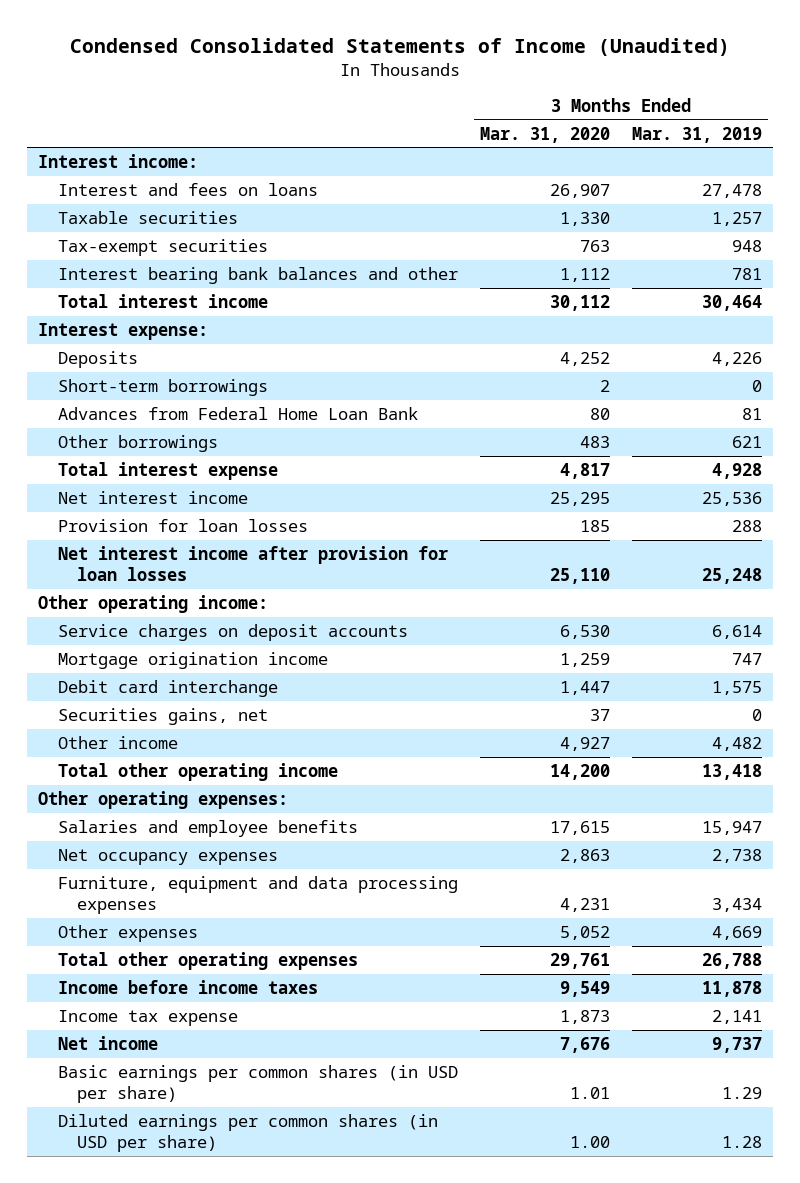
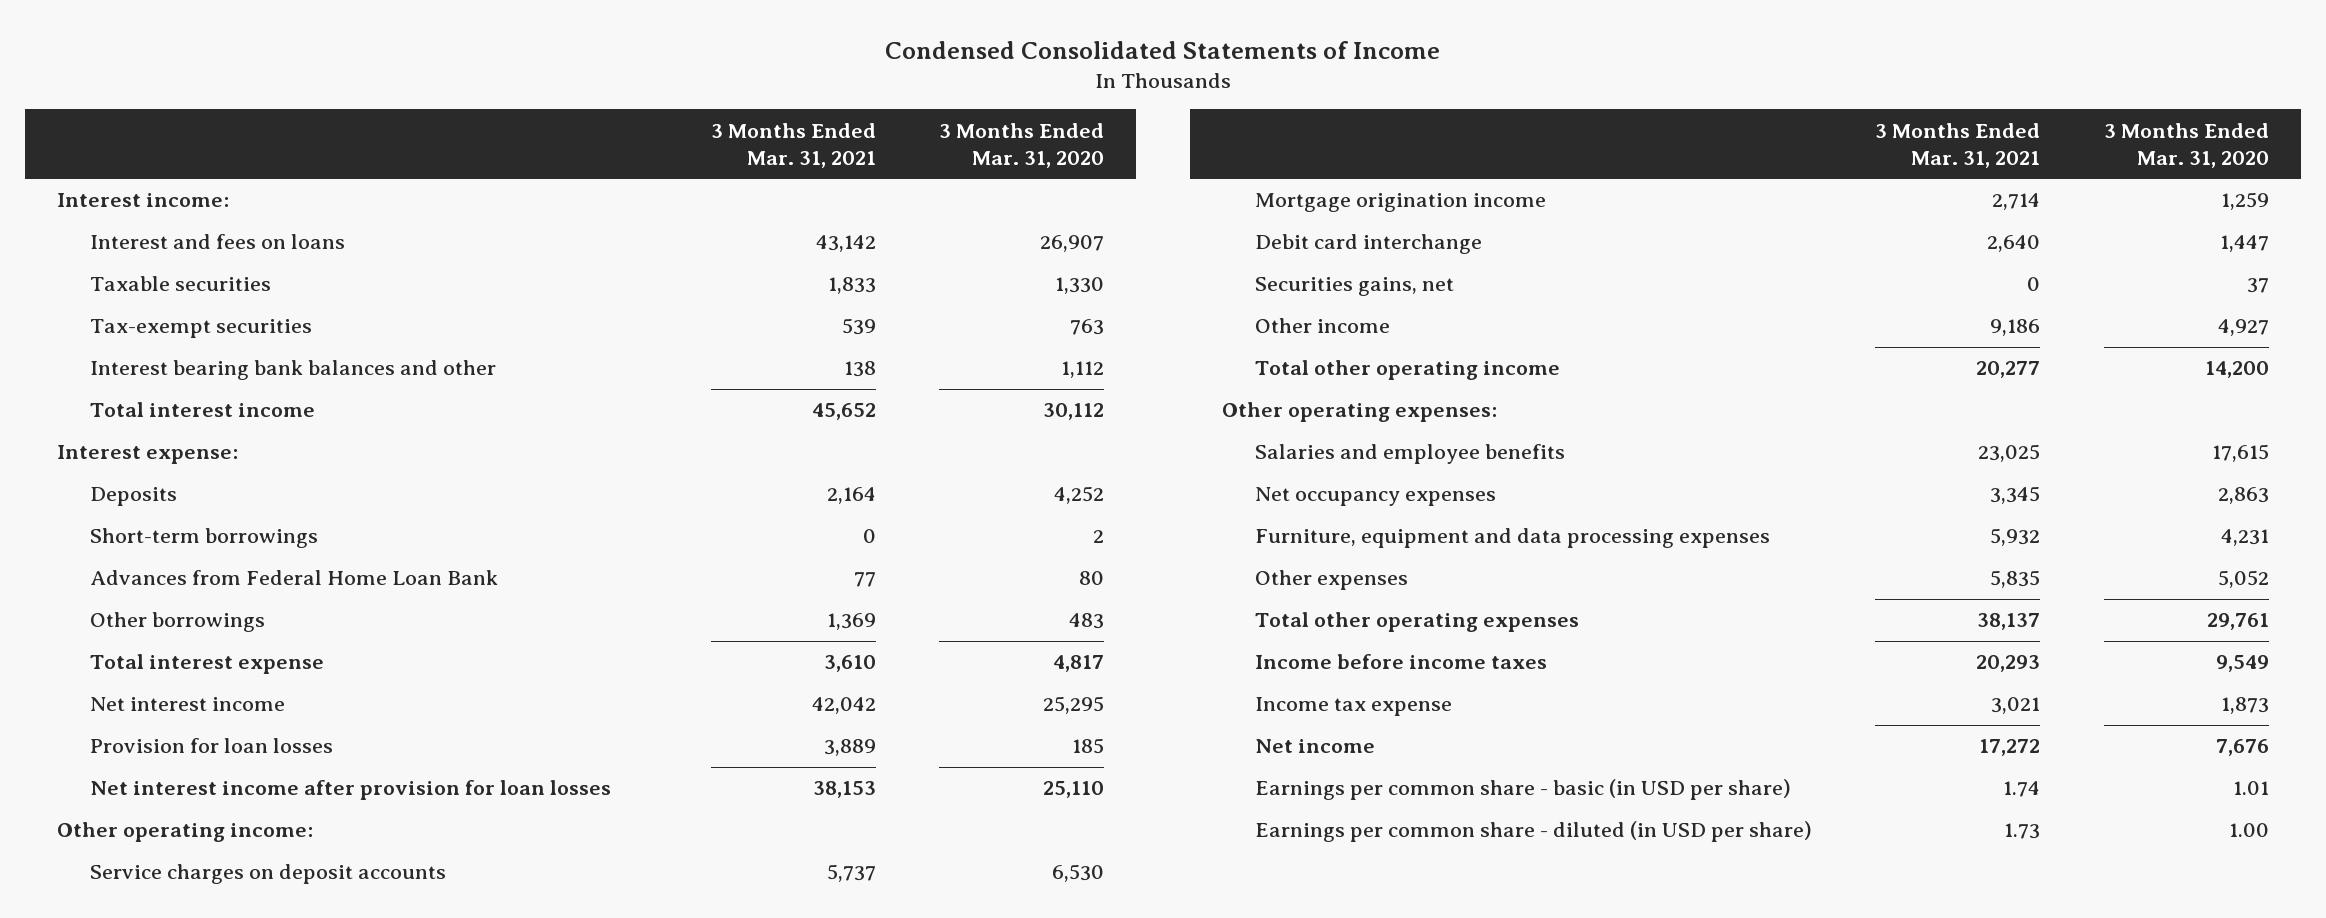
- Condensed Consolidated Statements of Income (Unaudited)
+ Condensed Consolidated Statements of Income
- | 3 Months Ended Mar. 31, 2020 | 3 Months Ended Mar. 31, 2019
+ | 3 Months Ended Mar. 31, 2021 | 3 Months Ended Mar. 31, 2020
- Basic earnings per common shares (in USD per share) | 1.01 | 1.29
- Diluted earnings per common shares (in USD per share) | 1.00 | 1.28
+ Earnings per common share - basic (in USD per share) | 1.74 | 1.01
+ Earnings per common share - diluted (in USD per share) | 1.73 | 1.00

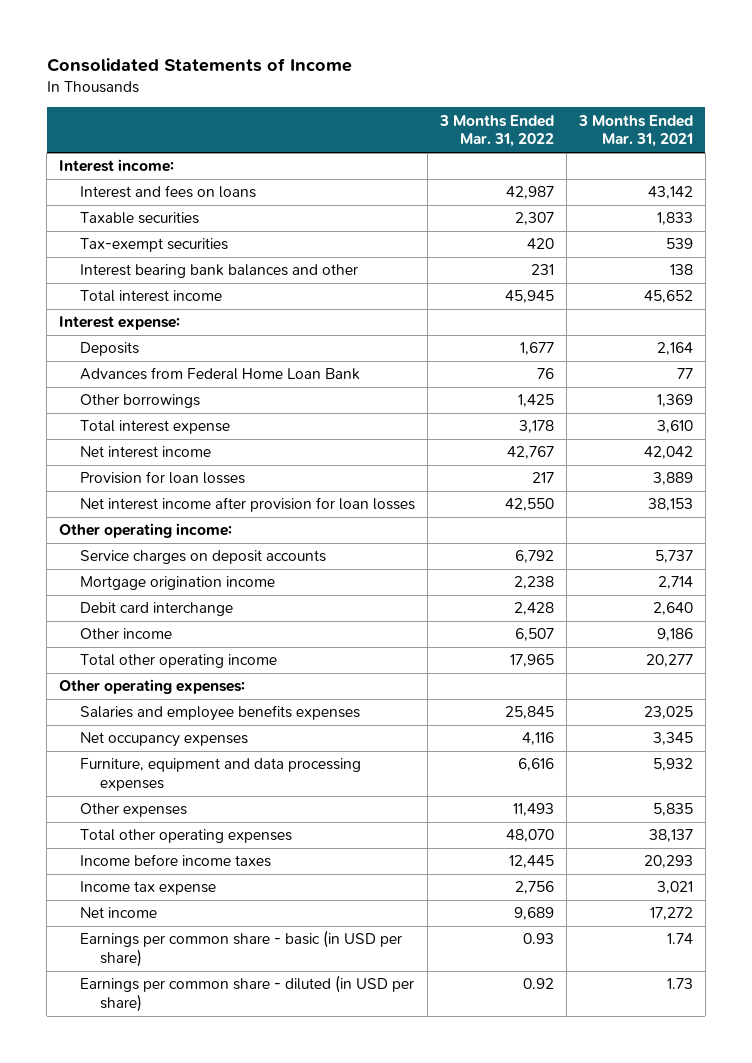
- Condensed Consolidated Statements of Income
+ Consolidated Statements of Income
- | 3 Months Ended Mar. 31, 2021 | 3 Months Ended Mar. 31, 2020
+ | 3 Months Ended Mar. 31, 2022 | 3 Months Ended Mar. 31, 2021
- Short-term borrowings | 0 | 2
- Securities gains, net | 0 | 37
- Salaries and employee benefits | 23,025 | 17,615
+ Salaries and employee benefits expenses | 25,845 | 23,025

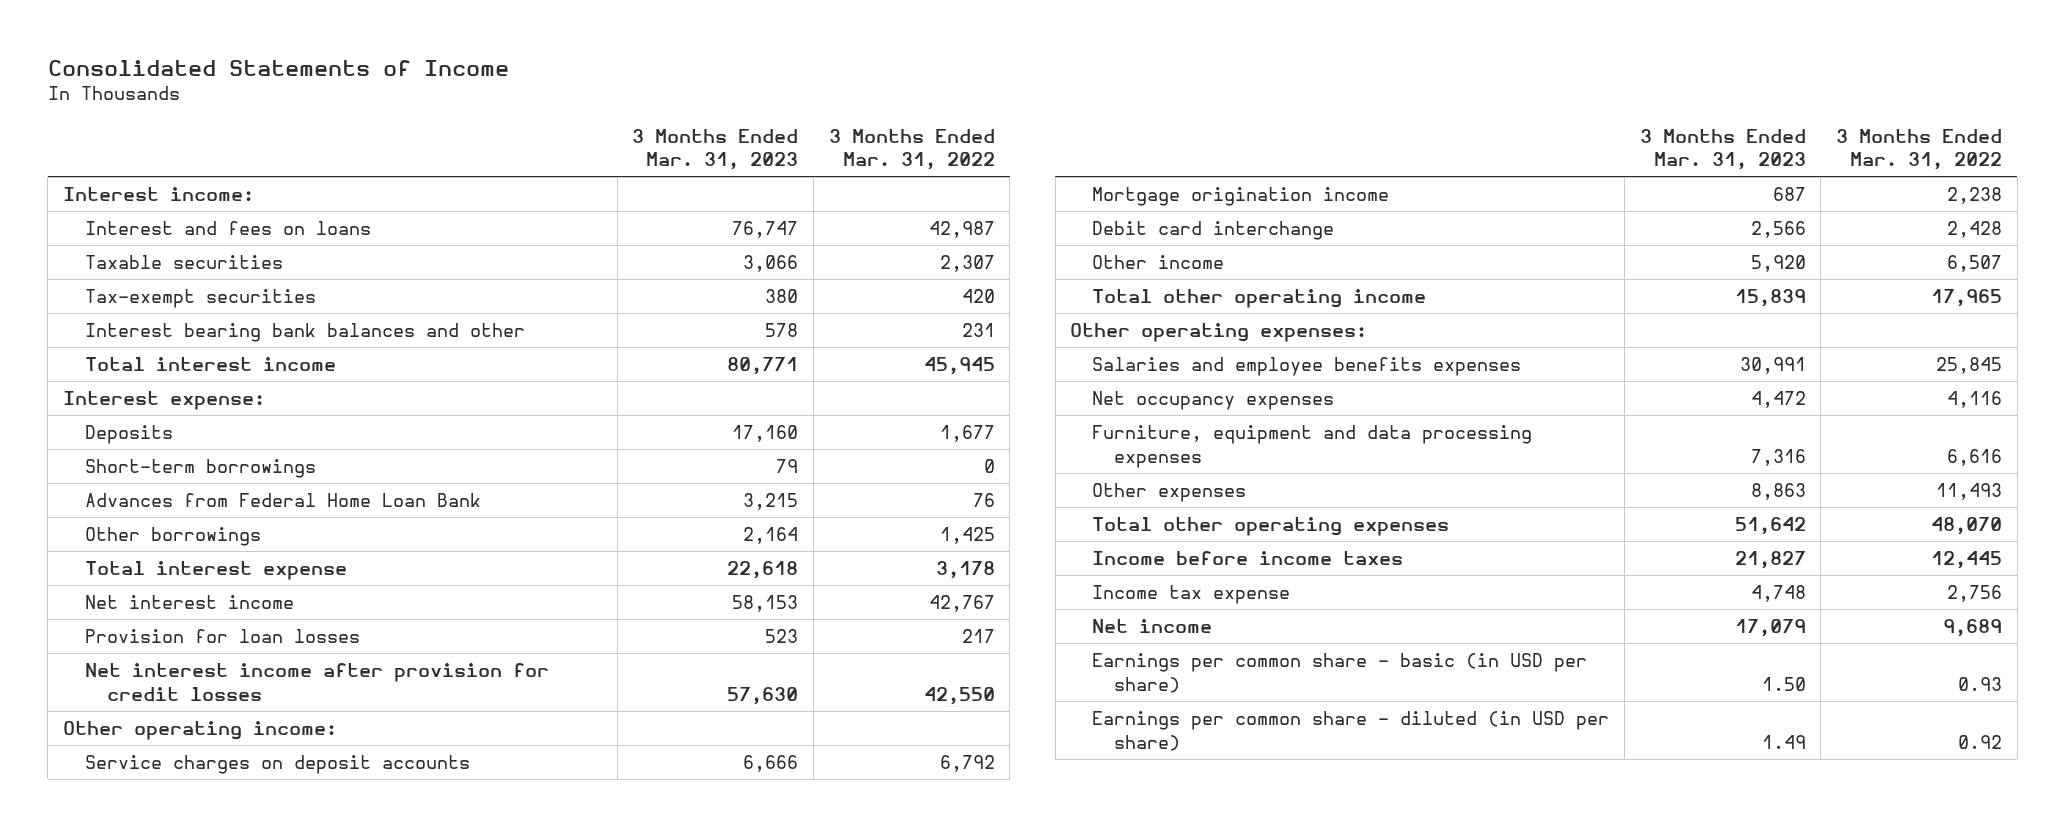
- | 3 Months Ended Mar. 31, 2022 | 3 Months Ended Mar. 31, 2021
+ | 3 Months Ended Mar. 31, 2023 | 3 Months Ended Mar. 31, 2022
+ Short-term borrowings | 79 | 0
- Net interest income after provision for loan losses | 42,550 | 38,153
+ Net interest income after provision for credit losses | 57,630 | 42,550

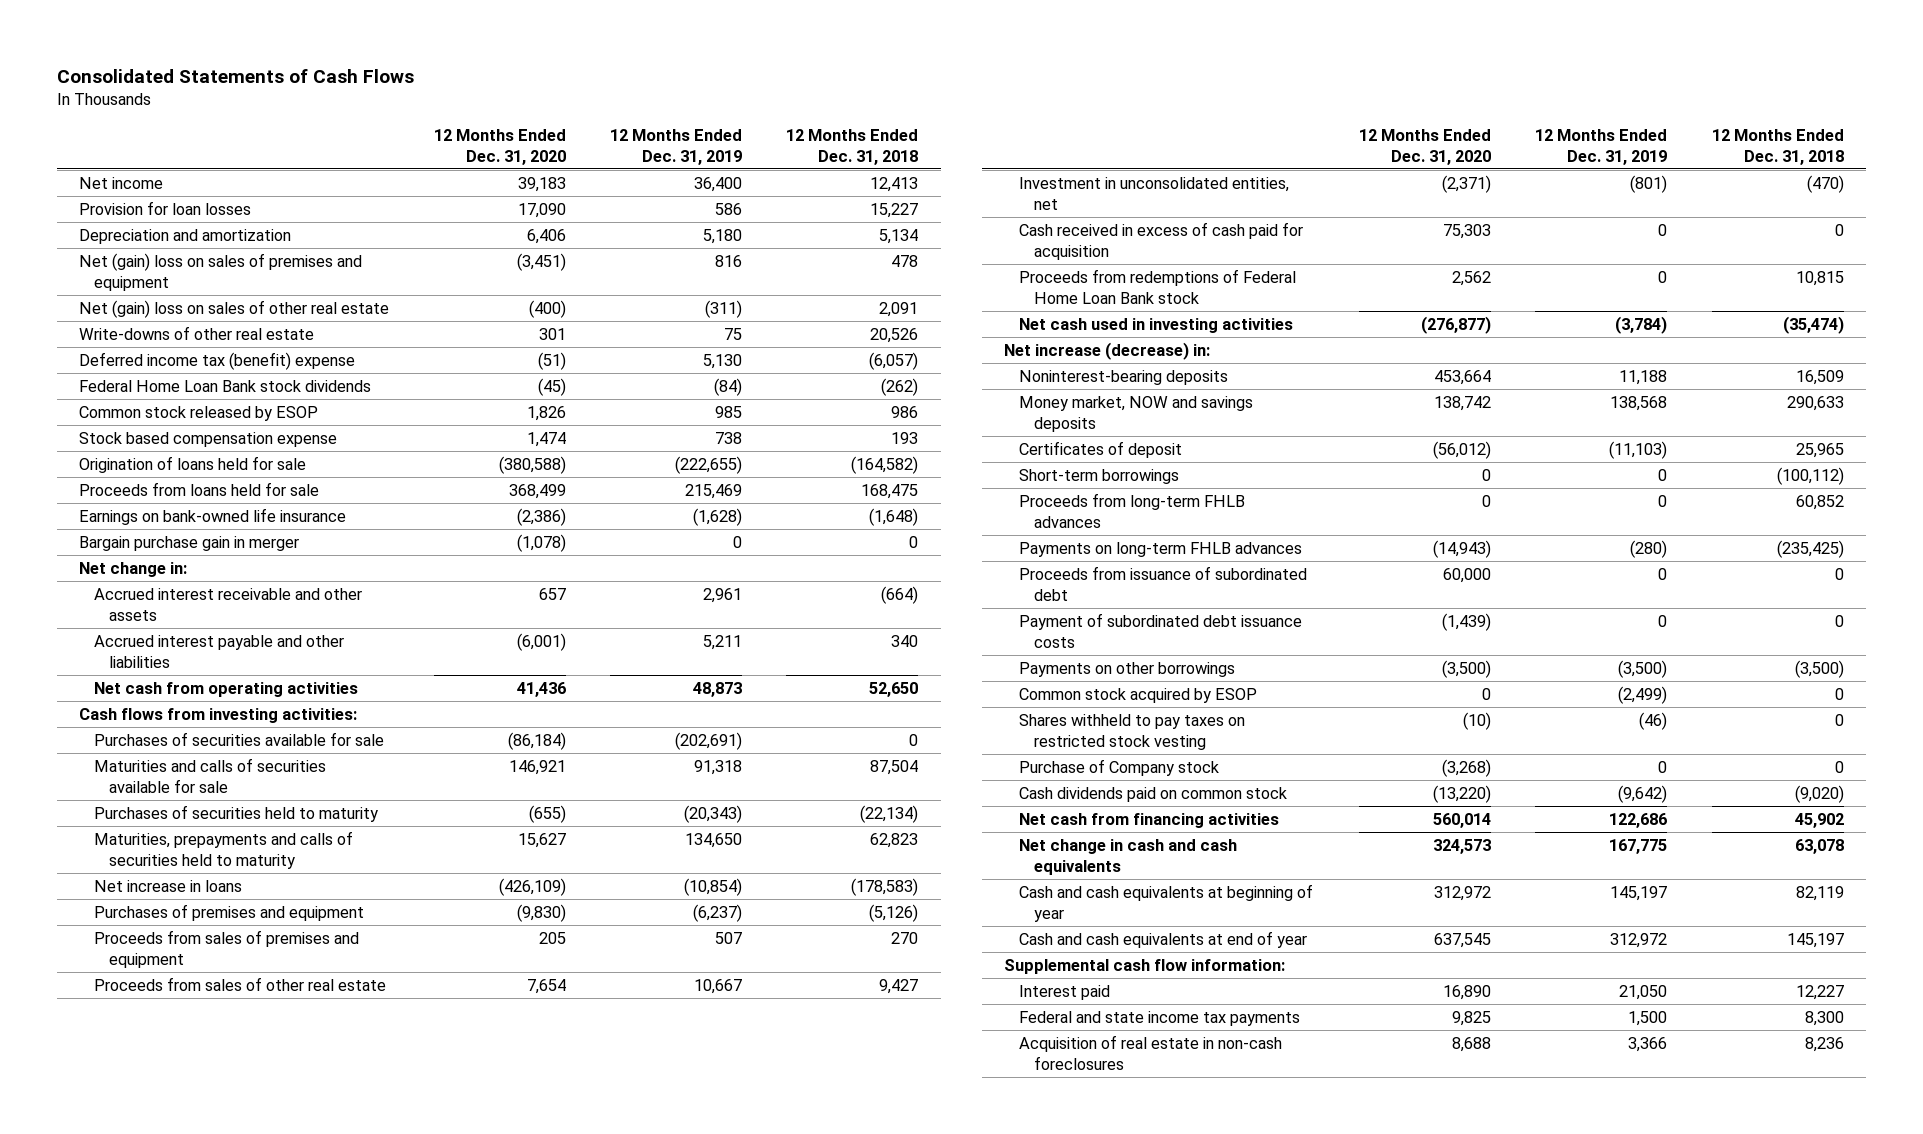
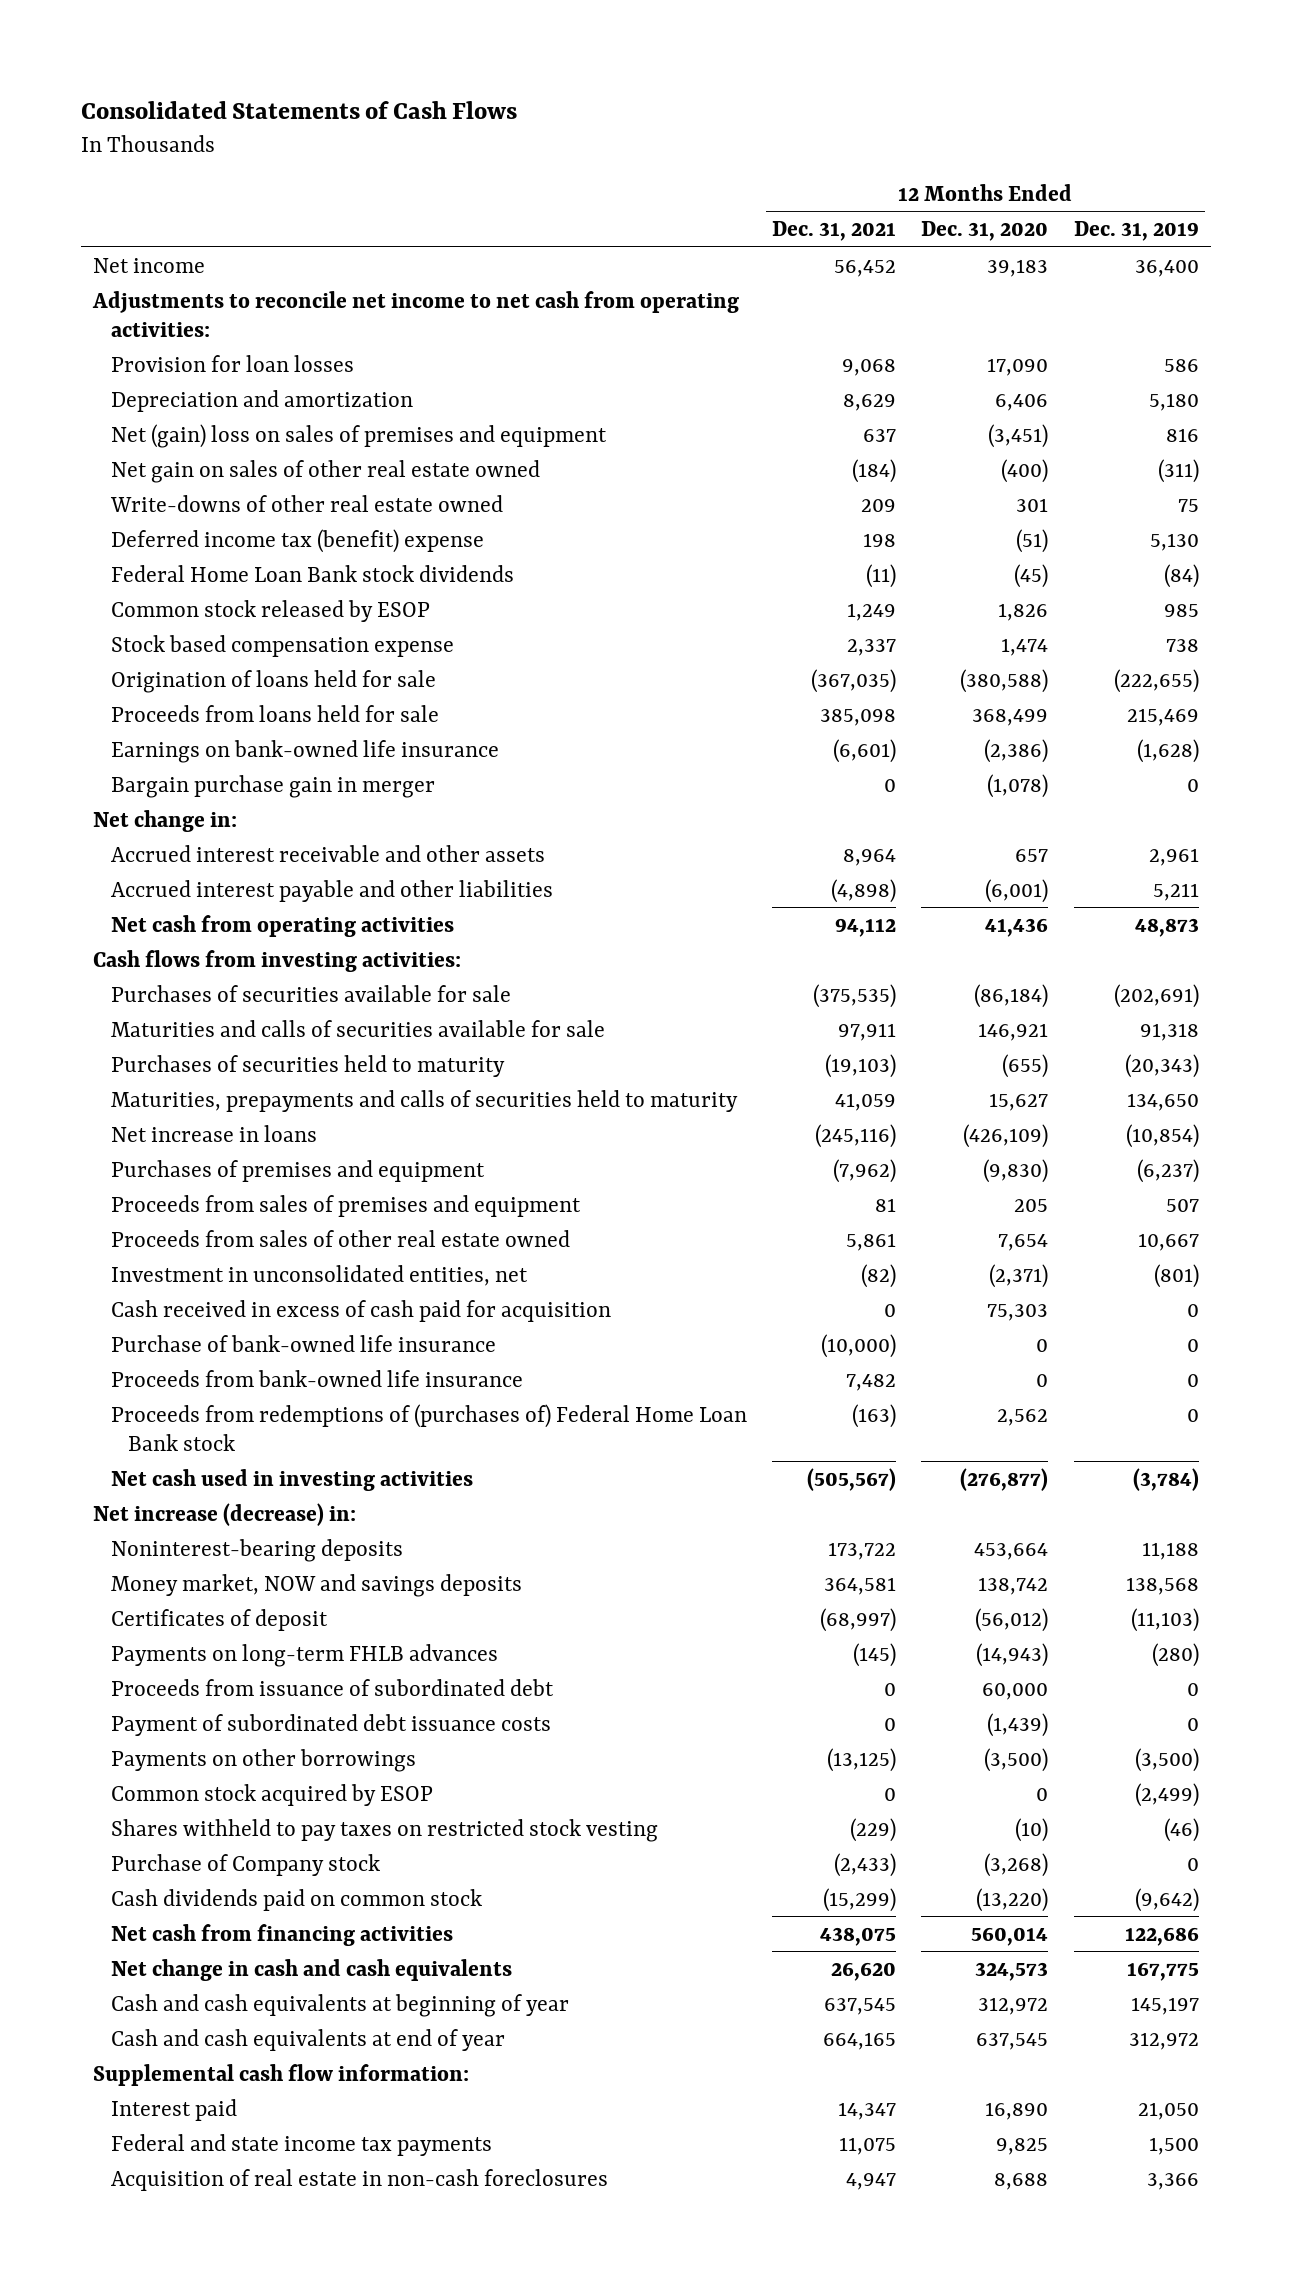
- | 12 Months Ended Dec. 31, 2020 | 12 Months Ended Dec. 31, 2019 | 12 Months Ended Dec. 31, 2018
+ | 12 Months Ended Dec. 31, 2021 | 12 Months Ended Dec. 31, 2020 | 12 Months Ended Dec. 31, 2019
+ Adjustments to reconcile net income to net cash from operating activities:
- Net (gain) loss on sales of other real estate | (400) | (311) | 2,091
- Write-downs of other real estate | 301 | 75 | 20,526
+ Net gain on sales of other real estate owned | (184) | (400) | (311)
+ Write-downs of other real estate owned | 209 | 301 | 75
- Proceeds from sales of other real estate | 7,654 | 10,667 | 9,427
+ Proceeds from sales of other real estate owned | 5,861 | 7,654 | 10,667
- Proceeds from redemptions of Federal Home Loan Bank stock | 2,562 | 0 | 10,815
+ Purchase of bank-owned life insurance | (10,000) | 0 | 0
+ Proceeds from bank-owned life insurance | 7,482 | 0 | 0
+ Proceeds from redemptions of (purchases of) Federal Home Loan Bank stock | (163) | 2,562 | 0
- Short-term borrowings | 0 | 0 | (100,112)
- Proceeds from long-term FHLB advances | 0 | 0 | 60,852

